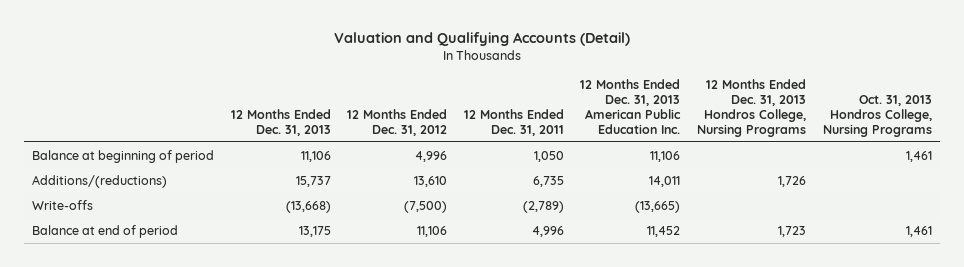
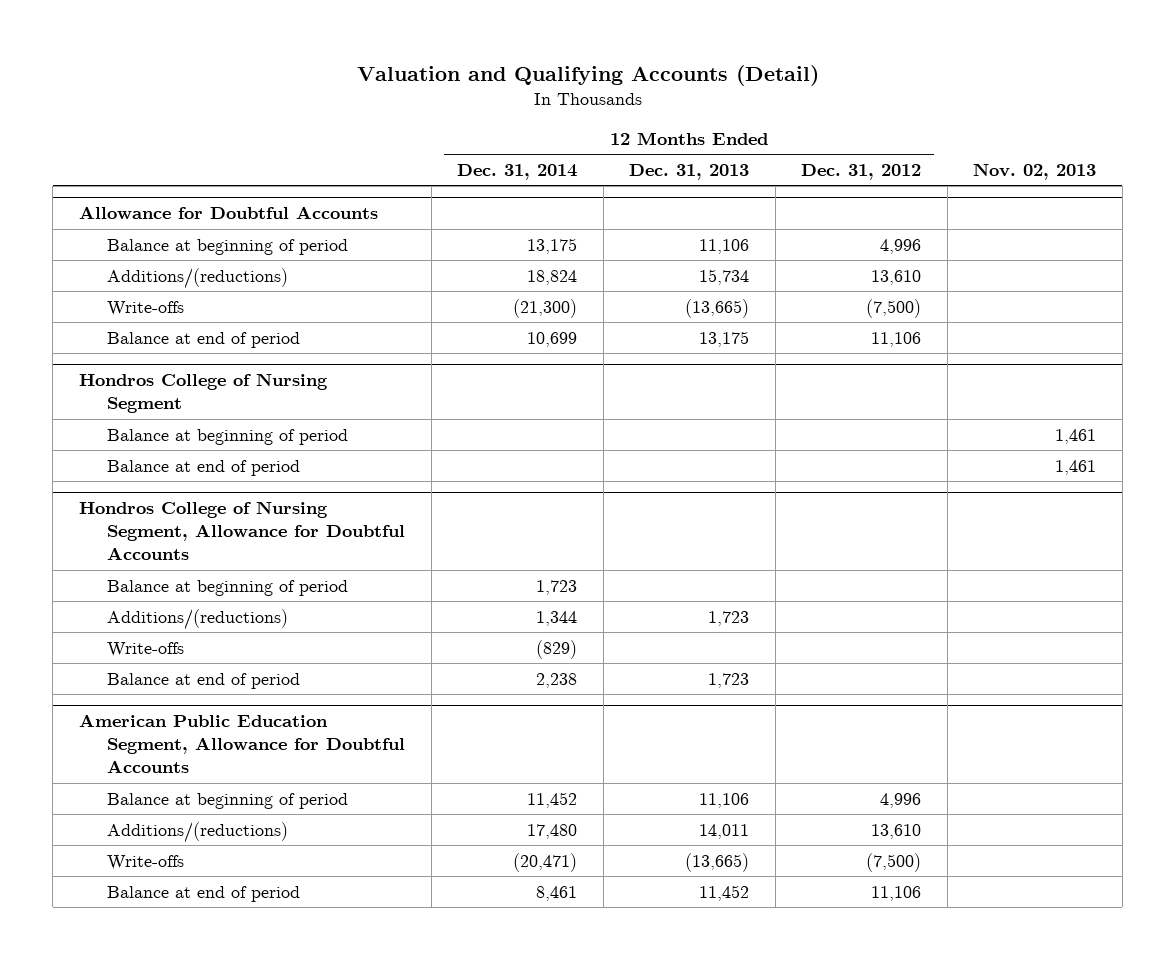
- | 12 Months Ended Dec. 31, 2013 | 12 Months Ended Dec. 31, 2012 | 12 Months Ended Dec. 31, 2011 | 12 Months Ended Dec. 31, 2013 American Public Education Inc. | 12 Months Ended Dec. 31, 2013 Hondros College, Nursing Programs | Oct. 31, 2013 Hondros College, Nursing Programs
+ | 12 Months Ended Dec. 31, 2014 | 12 Months Ended Dec. 31, 2013 | 12 Months Ended Dec. 31, 2012 | Nov. 02, 2013
+ Allowance for Doubtful Accounts
- Additions/(reductions) | 15,737 | 13,610 | 6,735 | 14,011 | 1,726 |
- Write-offs | (13,668) | (7,500) | (2,789) | (13,665) | |
+ Additions/(reductions) | 18,824 | 15,734 | 13,610 |
+ Write-offs | (21,300) | (13,665) | (7,500) |
+ Hondros College of Nursing Segment
+ Balance at beginning of period | | | | 1,461
+ Balance at end of period | | | | 1,461
+ Hondros College of Nursing Segment, Allowance for Doubtful Accounts
+ Balance at beginning of period | 1,723 | | |
+ Additions/(reductions) | 1,344 | 1,723 | |
+ Write-offs | (829) | | |
+ Balance at end of period | 2,238 | 1,723 | |
+ American Public Education Segment, Allowance for Doubtful Accounts
+ Balance at beginning of period | 11,452 | 11,106 | 4,996 |
+ Additions/(reductions) | 17,480 | 14,011 | 13,610 |
+ Write-offs | (20,471) | (13,665) | (7,500) |
+ Balance at end of period | 8,461 | 11,452 | 11,106 |

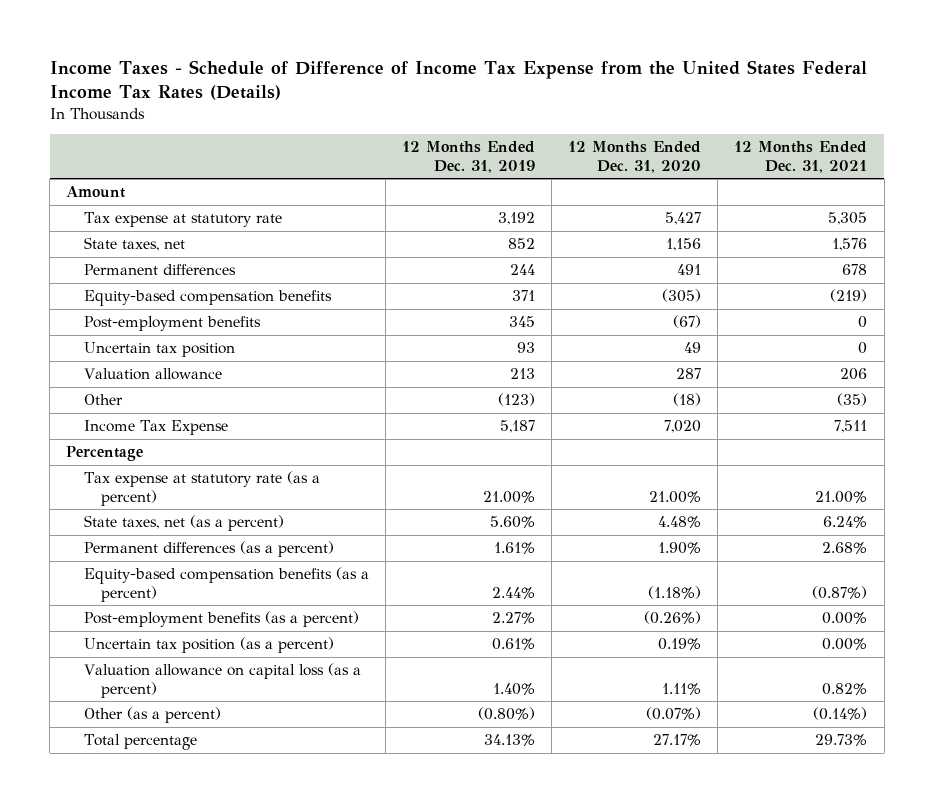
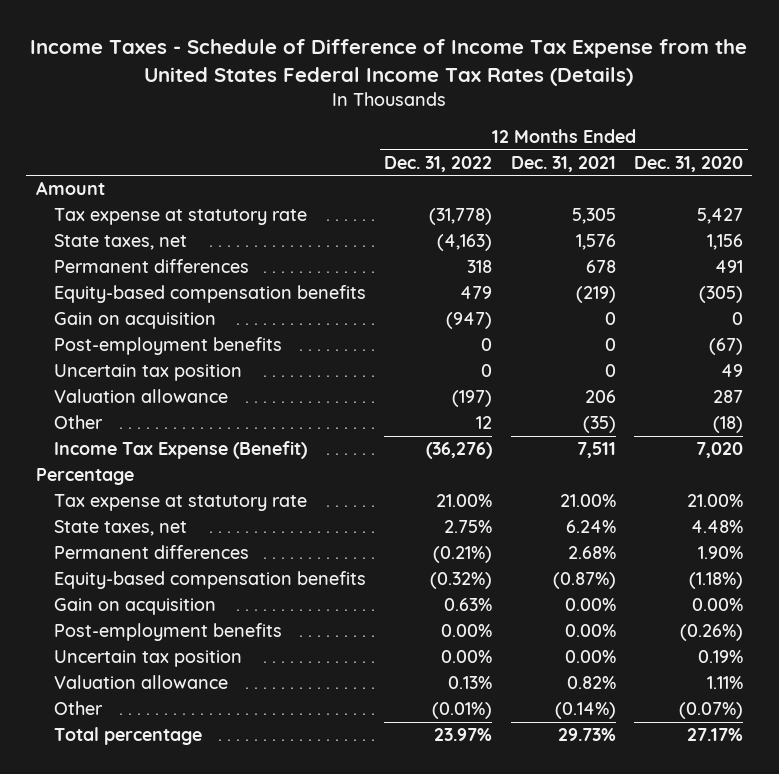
- | 12 Months Ended Dec. 31, 2019 | 12 Months Ended Dec. 31, 2020 | 12 Months Ended Dec. 31, 2021
+ | 12 Months Ended Dec. 31, 2022 | 12 Months Ended Dec. 31, 2021 | 12 Months Ended Dec. 31, 2020
+ Gain on acquisition | (947) | 0 | 0
- Income Tax Expense | 5,187 | 7,020 | 7,511
+ Income Tax Expense (Benefit) | (36,276) | 7,511 | 7,020
- Tax expense at statutory rate (as a percent) | 21.00% | 21.00% | 21.00%
- State taxes, net (as a percent) | 5.60% | 4.48% | 6.24%
- Permanent differences (as a percent) | 1.61% | 1.90% | 2.68%
- Equity-based compensation benefits (as a percent) | 2.44% | (1.18%) | (0.87%)
- Post-employment benefits (as a percent) | 2.27% | (0.26%) | 0.00%
- Uncertain tax position (as a percent) | 0.61% | 0.19% | 0.00%
- Valuation allowance on capital loss (as a percent) | 1.40% | 1.11% | 0.82%
- Other (as a percent) | (0.80%) | (0.07%) | (0.14%)
+ Tax expense at statutory rate | 21.00% | 21.00% | 21.00%
+ State taxes, net | 2.75% | 6.24% | 4.48%
+ Permanent differences | (0.21%) | 2.68% | 1.90%
+ Equity-based compensation benefits | (0.32%) | (0.87%) | (1.18%)
+ Gain on acquisition | 0.63% | 0.00% | 0.00%
+ Post-employment benefits | 0.00% | 0.00% | (0.26%)
+ Uncertain tax position | 0.00% | 0.00% | 0.19%
+ Valuation allowance | 0.13% | 0.82% | 1.11%
+ Other | (0.01%) | (0.14%) | (0.07%)

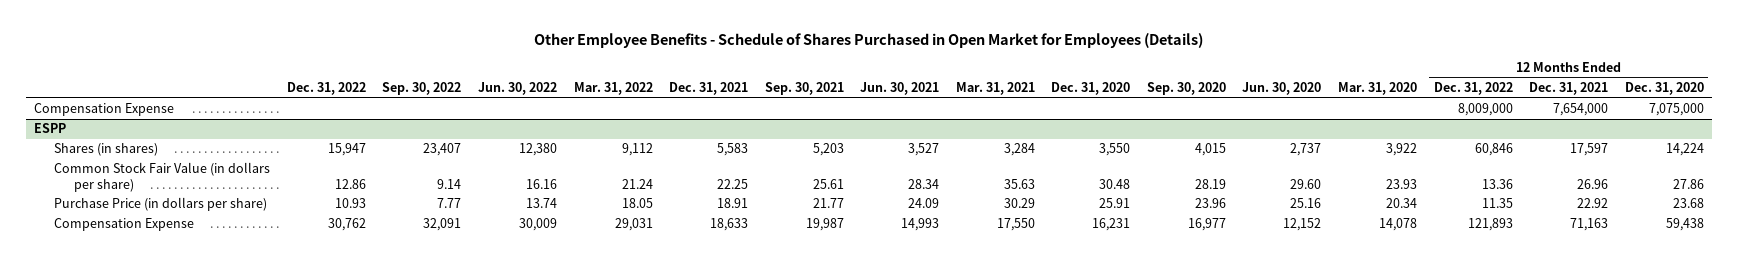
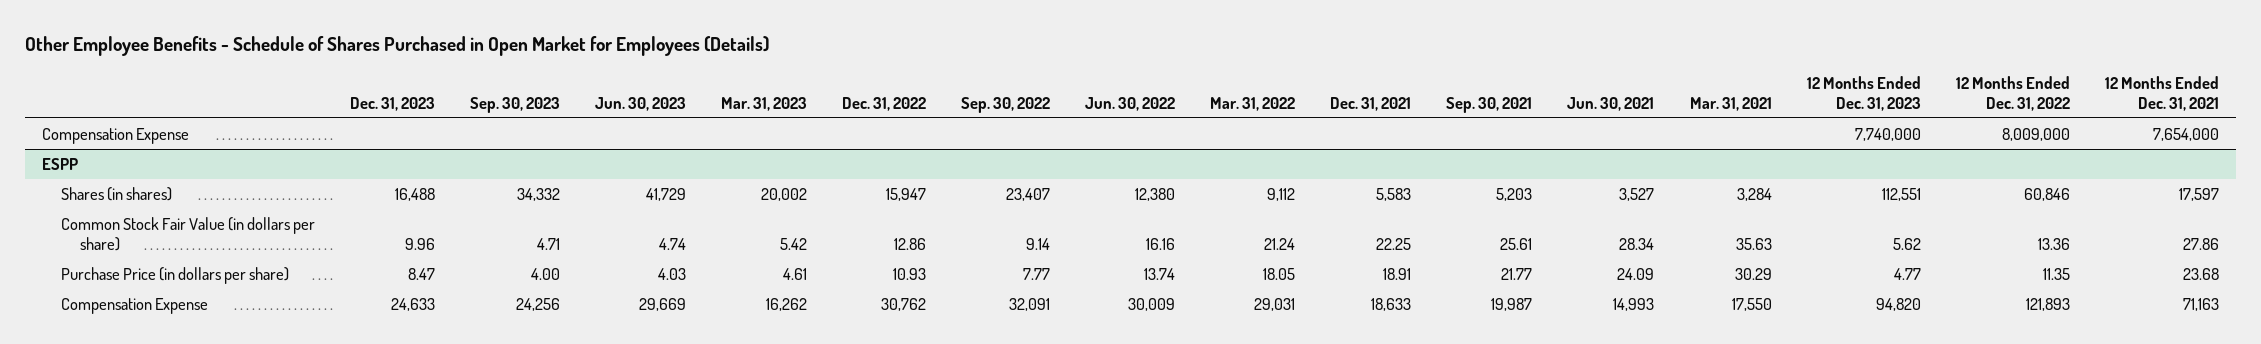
- | Dec. 31, 2022 | Sep. 30, 2022 | Jun. 30, 2022 | Mar. 31, 2022 | Dec. 31, 2021 | Sep. 30, 2021 | Jun. 30, 2021 | Mar. 31, 2021 | Dec. 31, 2020 | Sep. 30, 2020 | Jun. 30, 2020 | Mar. 31, 2020 | 12 Months Ended Dec. 31, 2022 | 12 Months Ended Dec. 31, 2021 | 12 Months Ended Dec. 31, 2020
+ | Dec. 31, 2023 | Sep. 30, 2023 | Jun. 30, 2023 | Mar. 31, 2023 | Dec. 31, 2022 | Sep. 30, 2022 | Jun. 30, 2022 | Mar. 31, 2022 | Dec. 31, 2021 | Sep. 30, 2021 | Jun. 30, 2021 | Mar. 31, 2021 | 12 Months Ended Dec. 31, 2023 | 12 Months Ended Dec. 31, 2022 | 12 Months Ended Dec. 31, 2021
@ ESPP
- Common Stock Fair Value (in dollars per share) | 12.86 | 9.14 | 16.16 | 21.24 | 22.25 | 25.61 | 28.34 | 35.63 | 30.48 | 28.19 | 29.60 | 23.93 | 13.36 | 26.96 | 27.86
- Purchase Price (in dollars per share) | 10.93 | 7.77 | 13.74 | 18.05 | 18.91 | 21.77 | 24.09 | 30.29 | 25.91 | 23.96 | 25.16 | 20.34 | 11.35 | 22.92 | 23.68
+ Common Stock Fair Value (in dollars per share) | 9.96 | 4.71 | 4.74 | 5.42 | 12.86 | 9.14 | 16.16 | 21.24 | 22.25 | 25.61 | 28.34 | 35.63 | 5.62 | 13.36 | 27.86
+ Purchase Price (in dollars per share) | 8.47 | 4.00 | 4.03 | 4.61 | 10.93 | 7.77 | 13.74 | 18.05 | 18.91 | 21.77 | 24.09 | 30.29 | 4.77 | 11.35 | 23.68

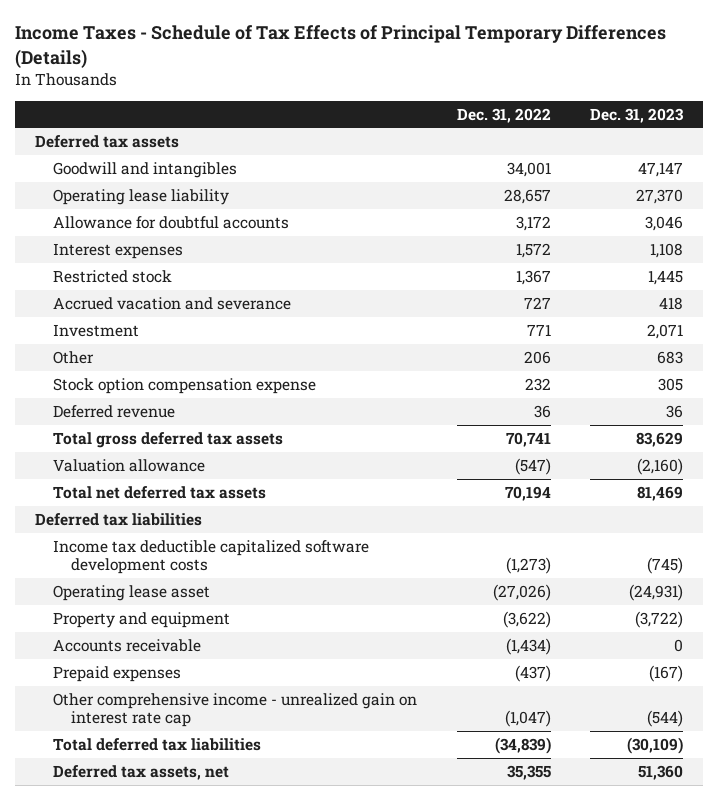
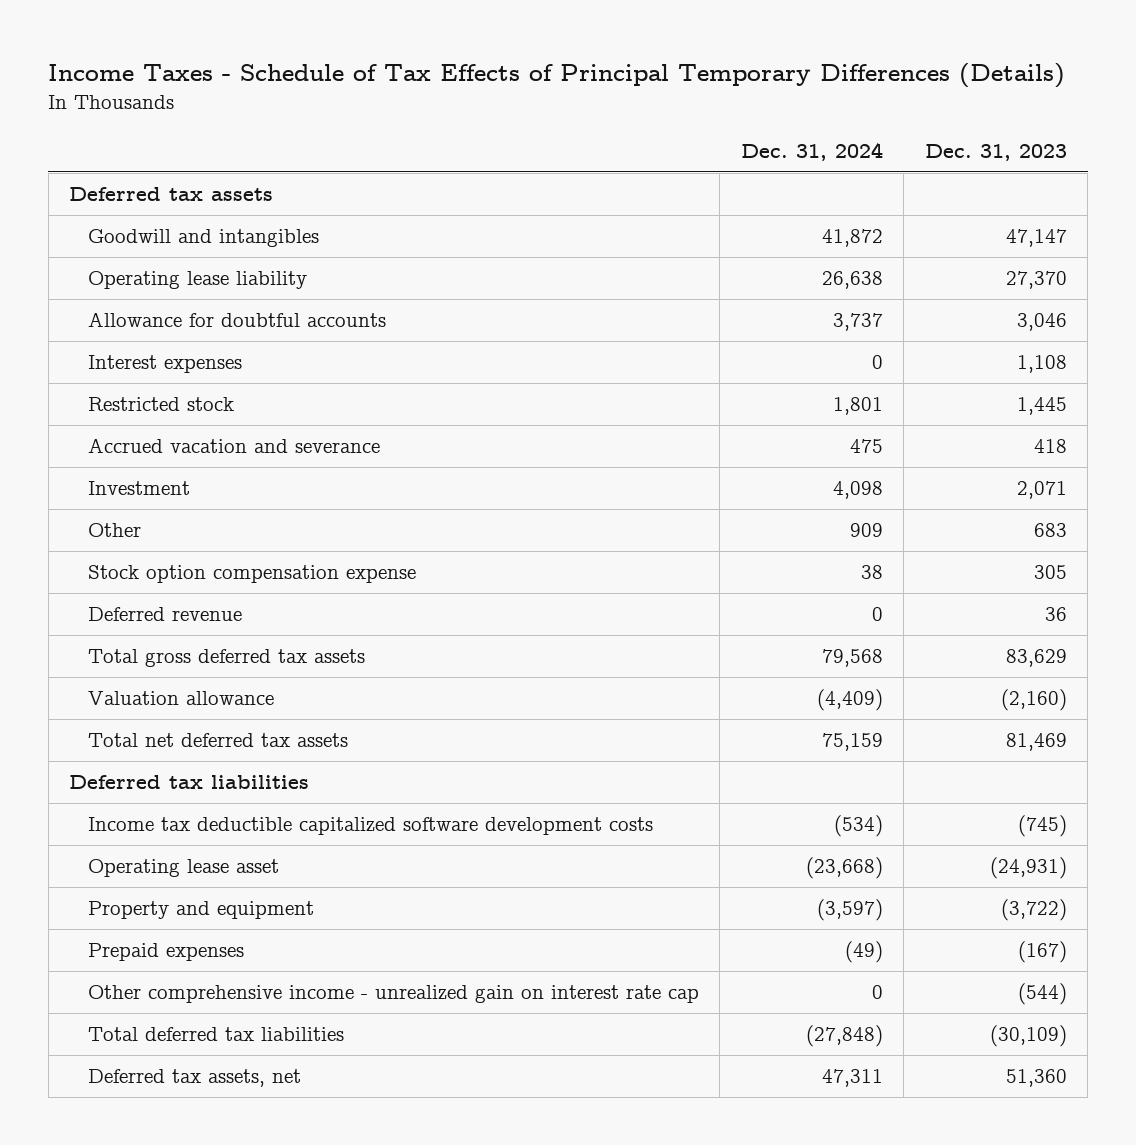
- | Dec. 31, 2022 | Dec. 31, 2023
+ | Dec. 31, 2024 | Dec. 31, 2023
- Accounts receivable | (1,434) | 0

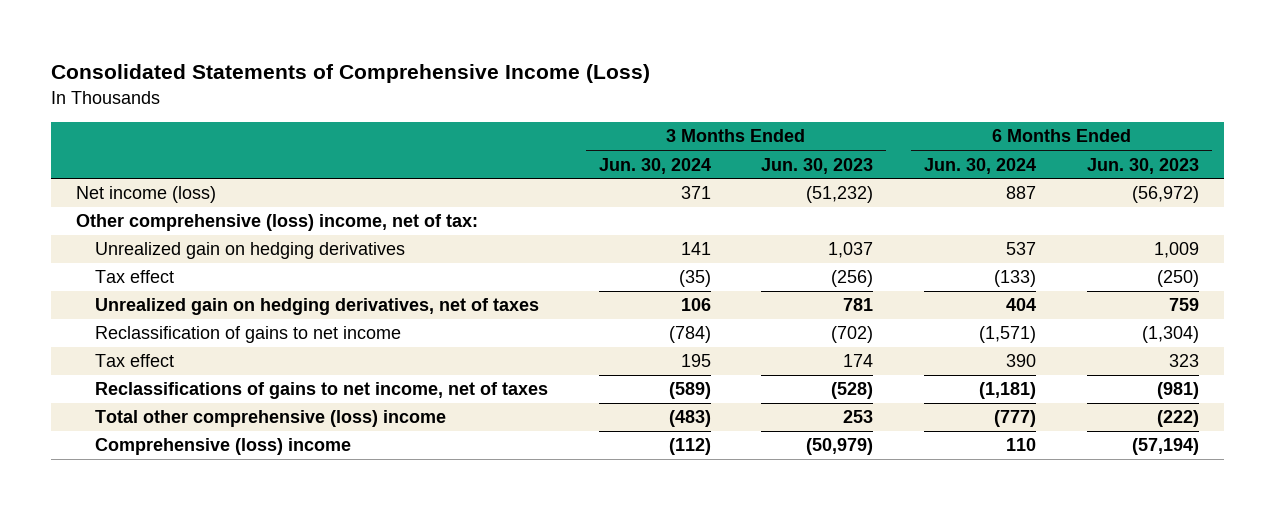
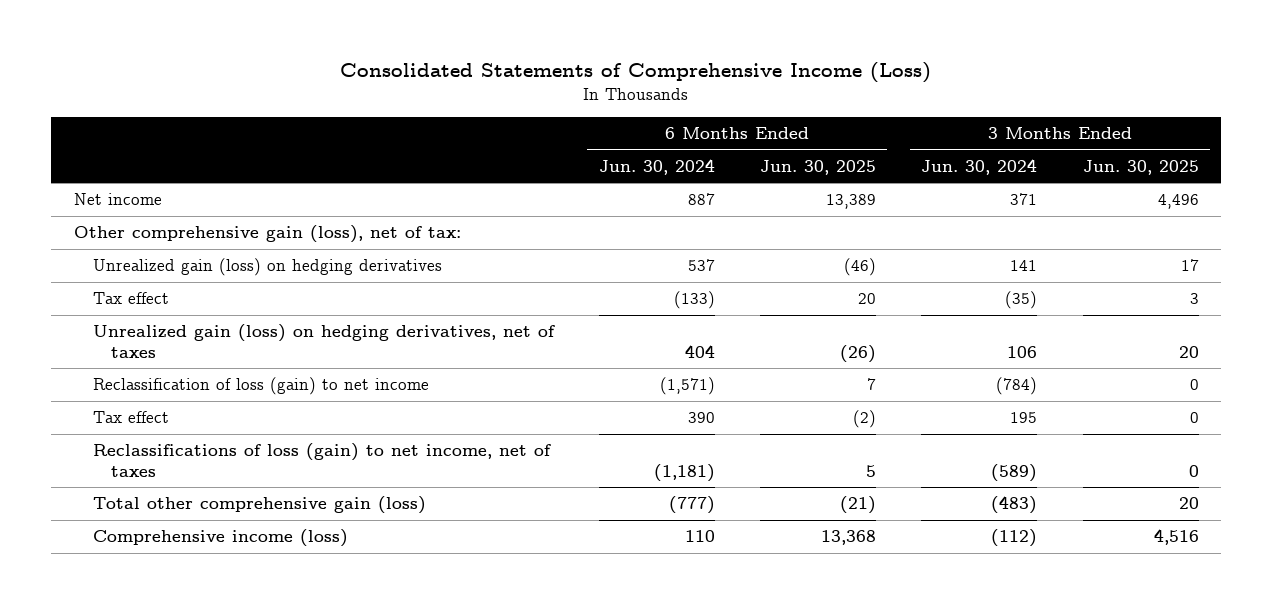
- | 3 Months Ended Jun. 30, 2024 | 3 Months Ended Jun. 30, 2023 | 6 Months Ended Jun. 30, 2024 | 6 Months Ended Jun. 30, 2023
+ | 6 Months Ended Jun. 30, 2024 | 6 Months Ended Jun. 30, 2025 | 3 Months Ended Jun. 30, 2024 | 3 Months Ended Jun. 30, 2025
- Net income (loss) | 371 | (51,232) | 887 | (56,972)
- Other comprehensive (loss) income, net of tax:
- Unrealized gain on hedging derivatives | 141 | 1,037 | 537 | 1,009
+ Net income | 887 | 13,389 | 371 | 4,496
+ Other comprehensive gain (loss), net of tax:
+ Unrealized gain (loss) on hedging derivatives | 537 | (46) | 141 | 17
- Unrealized gain on hedging derivatives, net of taxes | 106 | 781 | 404 | 759
- Reclassification of gains to net income | (784) | (702) | (1,571) | (1,304)
+ Unrealized gain (loss) on hedging derivatives, net of taxes | 404 | (26) | 106 | 20
+ Reclassification of loss (gain) to net income | (1,571) | 7 | (784) | 0
- Reclassifications of gains to net income, net of taxes | (589) | (528) | (1,181) | (981)
- Total other comprehensive (loss) income | (483) | 253 | (777) | (222)
- Comprehensive (loss) income | (112) | (50,979) | 110 | (57,194)
+ Reclassifications of loss (gain) to net income, net of taxes | (1,181) | 5 | (589) | 0
+ Total other comprehensive gain (loss) | (777) | (21) | (483) | 20
+ Comprehensive income (loss) | 110 | 13,368 | (112) | 4,516

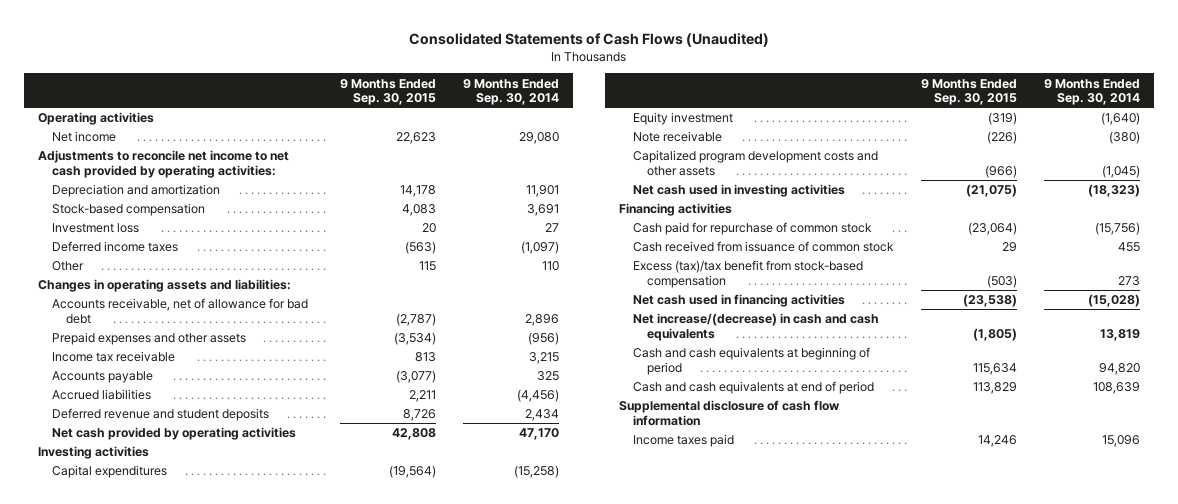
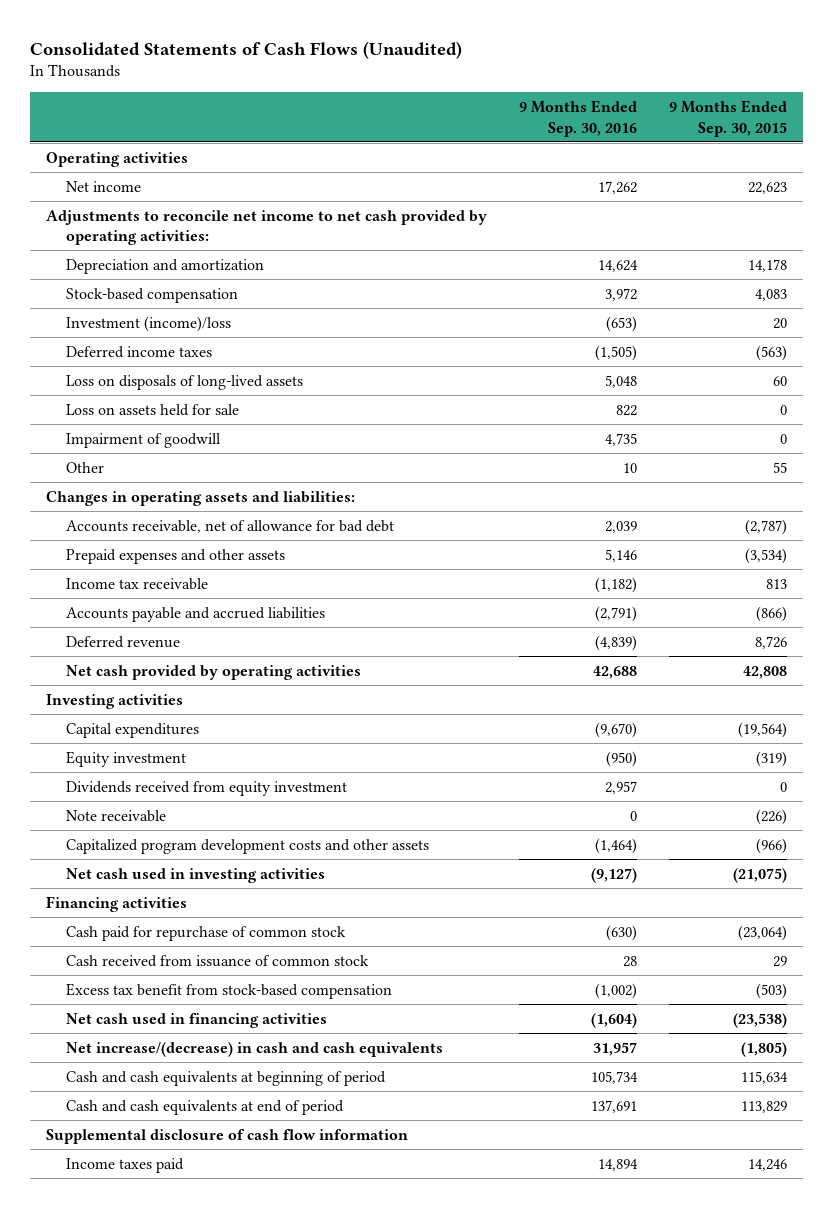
- | 9 Months Ended Sep. 30, 2015 | 9 Months Ended Sep. 30, 2014
+ | 9 Months Ended Sep. 30, 2016 | 9 Months Ended Sep. 30, 2015
- Investment loss | 20 | 27
+ Investment (income)/loss | (653) | 20
- Other | 115 | 110
+ Loss on disposals of long-lived assets | 5,048 | 60
+ Loss on assets held for sale | 822 | 0
+ Impairment of goodwill | 4,735 | 0
+ Other | 10 | 55
- Accounts payable | (3,077) | 325
- Accrued liabilities | 2,211 | (4,456)
- Deferred revenue and student deposits | 8,726 | 2,434
+ Accounts payable and accrued liabilities | (2,791) | (866)
+ Deferred revenue | (4,839) | 8,726
+ Dividends received from equity investment | 2,957 | 0
- Excess (tax)/tax benefit from stock-based compensation | (503) | 273
+ Excess tax benefit from stock-based compensation | (1,002) | (503)

